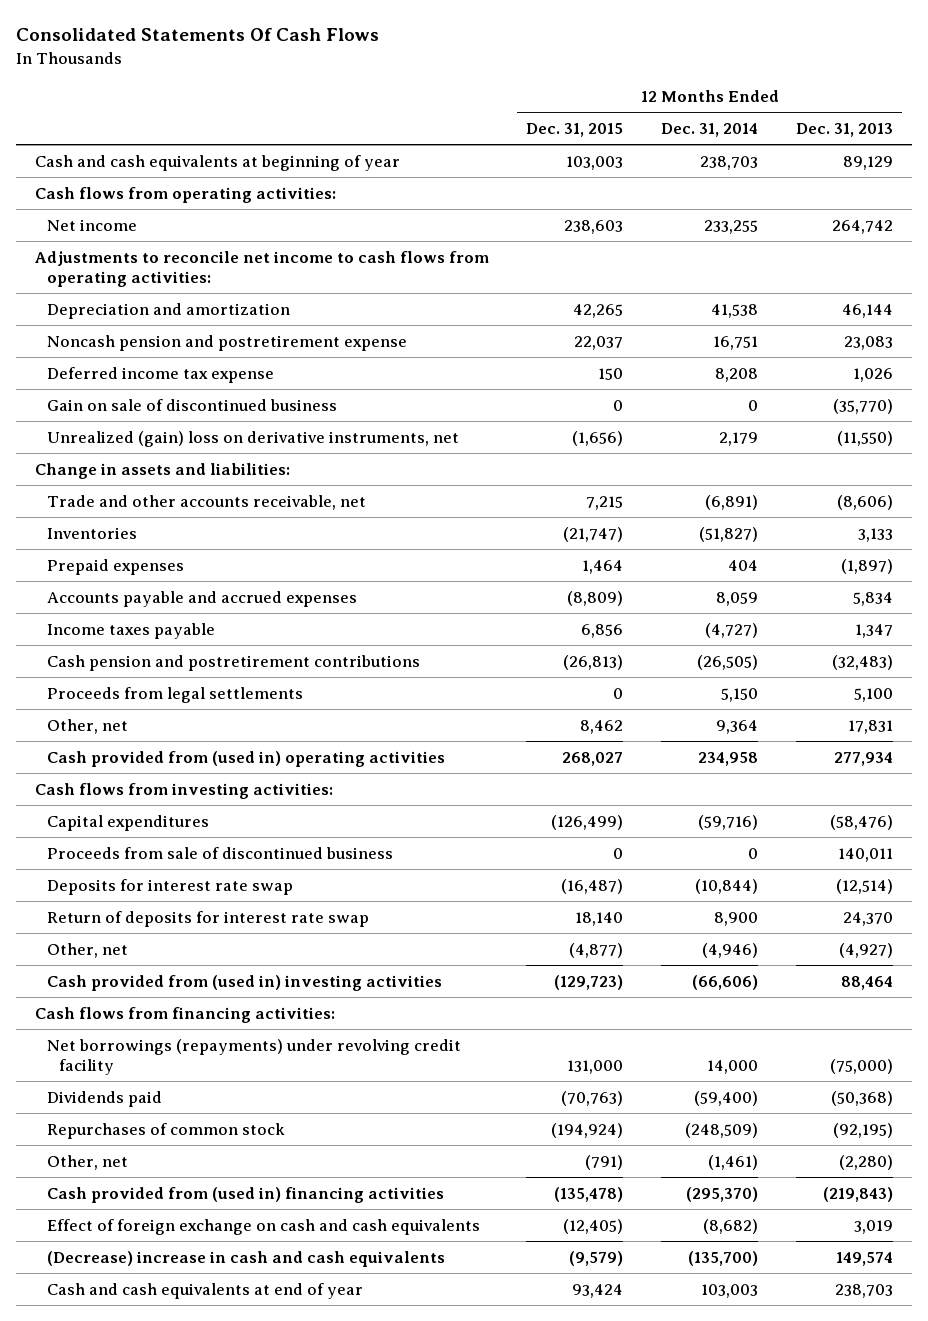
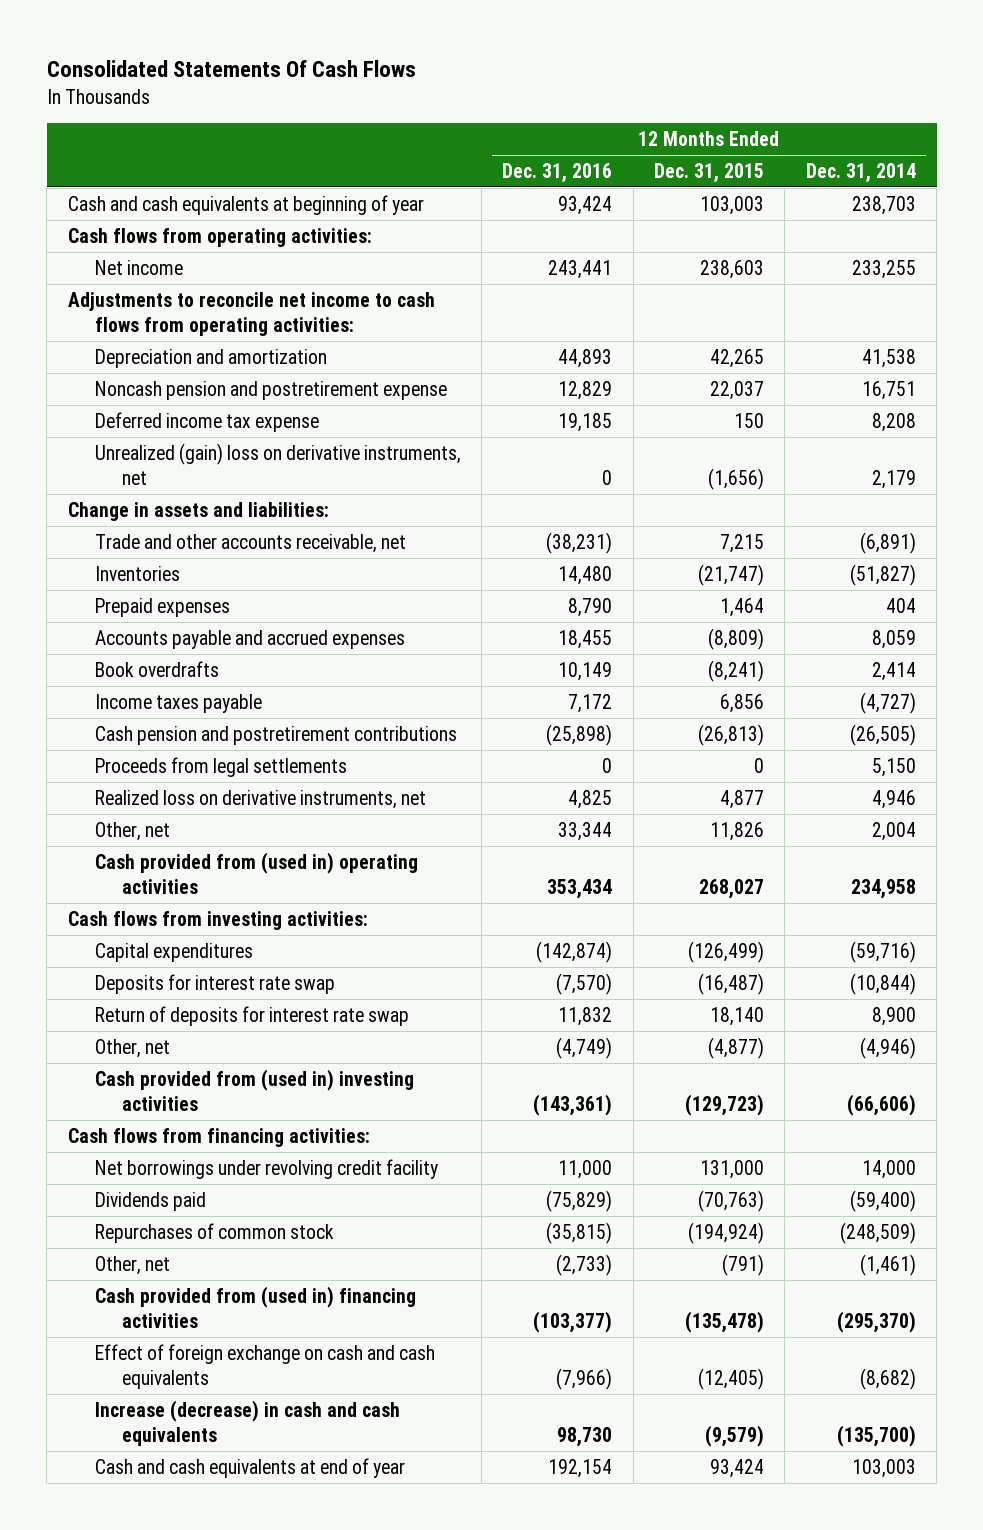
- | 12 Months Ended Dec. 31, 2015 | 12 Months Ended Dec. 31, 2014 | 12 Months Ended Dec. 31, 2013
+ | 12 Months Ended Dec. 31, 2016 | 12 Months Ended Dec. 31, 2015 | 12 Months Ended Dec. 31, 2014
- Gain on sale of discontinued business | 0 | 0 | (35,770)
+ Book overdrafts | 10,149 | (8,241) | 2,414
- Other, net | 8,462 | 9,364 | 17,831
+ Realized loss on derivative instruments, net | 4,825 | 4,877 | 4,946
+ Other, net | 33,344 | 11,826 | 2,004
- Proceeds from sale of discontinued business | 0 | 0 | 140,011
- Net borrowings (repayments) under revolving credit facility | 131,000 | 14,000 | (75,000)
+ Net borrowings under revolving credit facility | 11,000 | 131,000 | 14,000
- (Decrease) increase in cash and cash equivalents | (9,579) | (135,700) | 149,574
+ Increase (decrease) in cash and cash equivalents | 98,730 | (9,579) | (135,700)

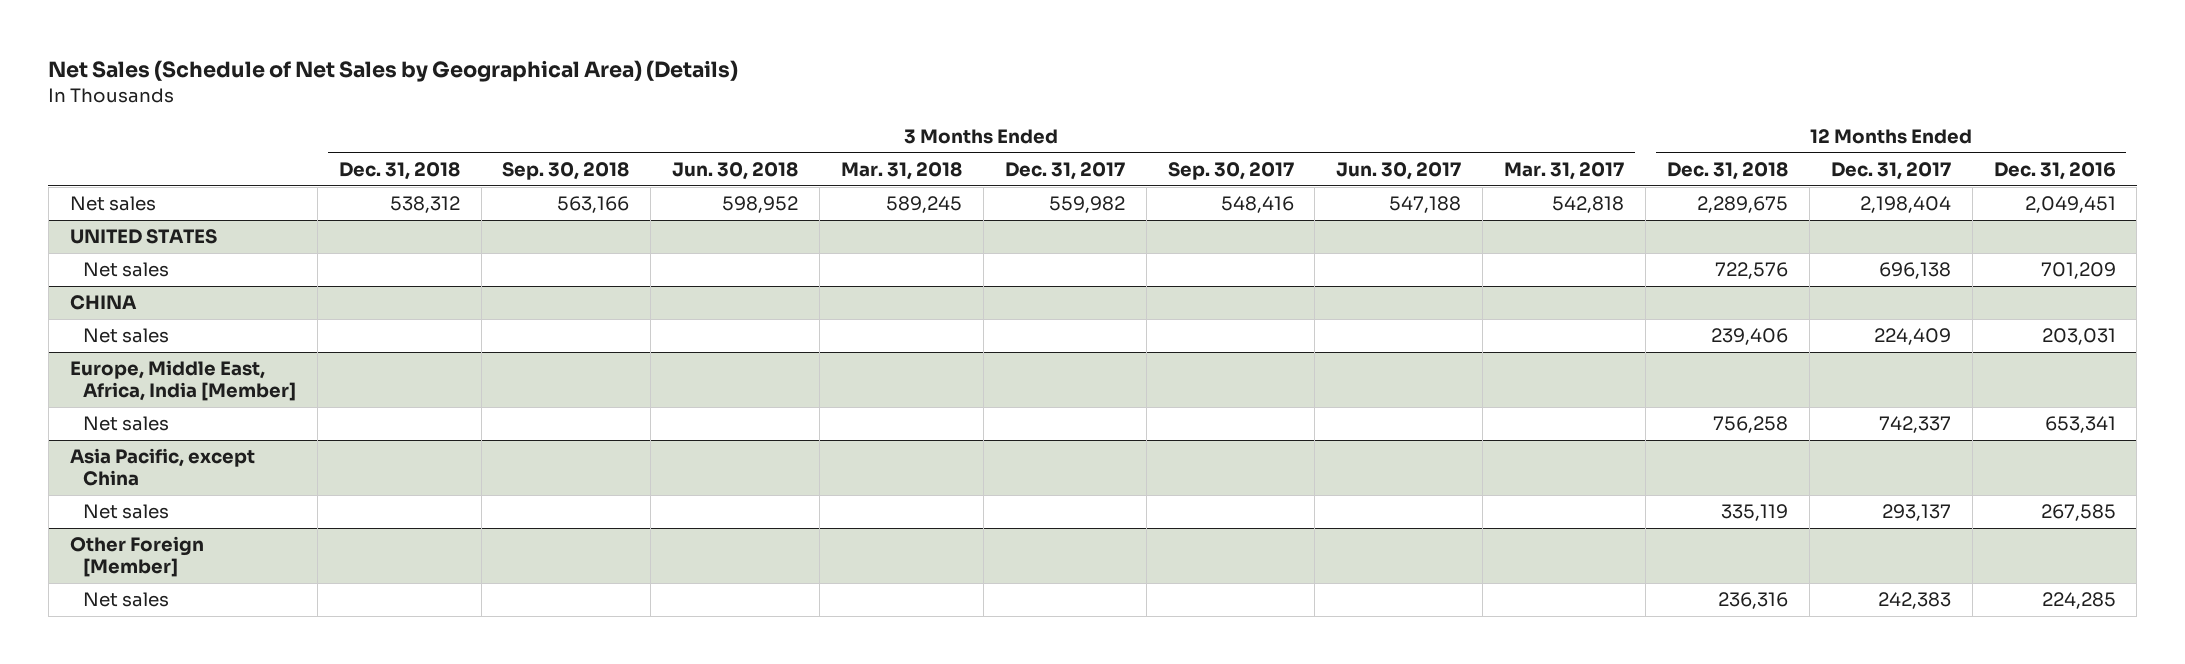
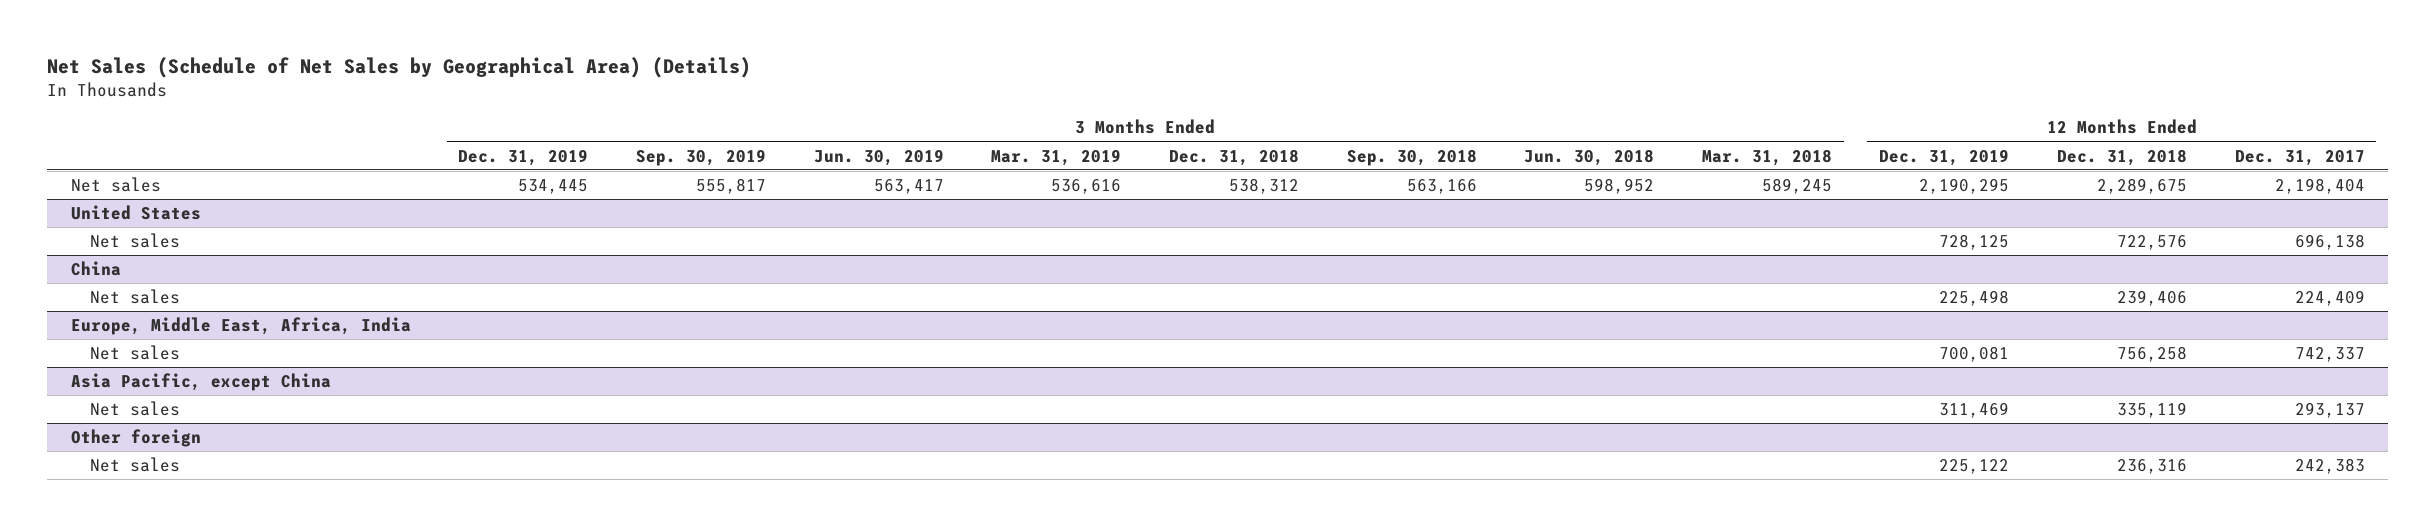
- | 3 Months Ended Dec. 31, 2018 | 3 Months Ended Sep. 30, 2018 | 3 Months Ended Jun. 30, 2018 | 3 Months Ended Mar. 31, 2018 | 3 Months Ended Dec. 31, 2017 | 3 Months Ended Sep. 30, 2017 | 3 Months Ended Jun. 30, 2017 | 3 Months Ended Mar. 31, 2017 | 12 Months Ended Dec. 31, 2018 | 12 Months Ended Dec. 31, 2017 | 12 Months Ended Dec. 31, 2016
+ | 3 Months Ended Dec. 31, 2019 | 3 Months Ended Sep. 30, 2019 | 3 Months Ended Jun. 30, 2019 | 3 Months Ended Mar. 31, 2019 | 3 Months Ended Dec. 31, 2018 | 3 Months Ended Sep. 30, 2018 | 3 Months Ended Jun. 30, 2018 | 3 Months Ended Mar. 31, 2018 | 12 Months Ended Dec. 31, 2019 | 12 Months Ended Dec. 31, 2018 | 12 Months Ended Dec. 31, 2017
- UNITED STATES
+ United States
- CHINA
+ China
- Europe, Middle East, Africa, India [Member]
+ Europe, Middle East, Africa, India
- Other Foreign [Member]
+ Other foreign

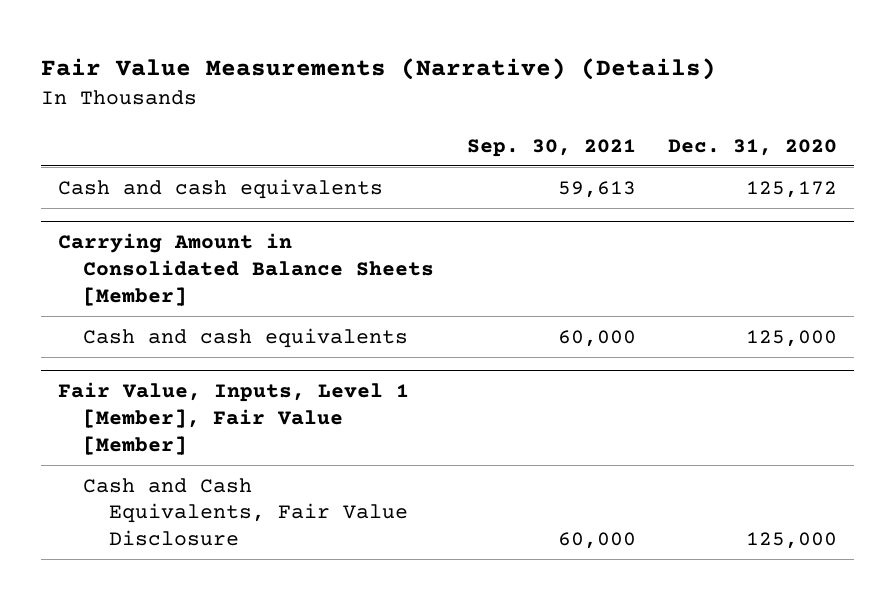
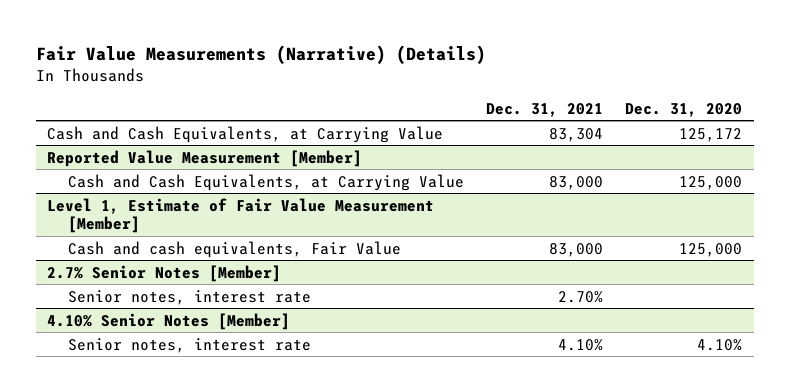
- | Sep. 30, 2021 | Dec. 31, 2020
+ | Dec. 31, 2021 | Dec. 31, 2020
- Cash and cash equivalents | 59,613 | 125,172
- Carrying Amount in Consolidated Balance Sheets [Member]
- Cash and cash equivalents | 60,000 | 125,000
- Fair Value, Inputs, Level 1 [Member], Fair Value [Member]
- Cash and Cash Equivalents, Fair Value Disclosure | 60,000 | 125,000
+ Cash and Cash Equivalents, at Carrying Value | 83,304 | 125,172
+ Reported Value Measurement [Member]
+ Cash and Cash Equivalents, at Carrying Value | 83,000 | 125,000
+ Level 1, Estimate of Fair Value Measurement [Member]
+ Cash and cash equivalents, Fair Value | 83,000 | 125,000
+ 2.7% Senior Notes [Member]
+ Senior notes, interest rate | 2.70% |
+ 4.10% Senior Notes [Member]
+ Senior notes, interest rate | 4.10% | 4.10%

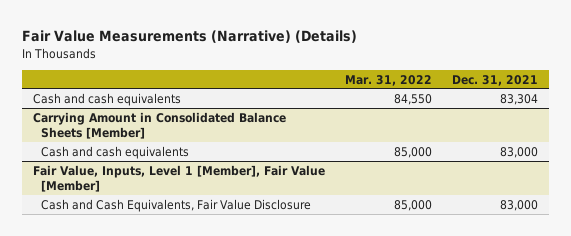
- | Dec. 31, 2021 | Dec. 31, 2020
+ | Mar. 31, 2022 | Dec. 31, 2021
- Cash and Cash Equivalents, at Carrying Value | 83,304 | 125,172
- Reported Value Measurement [Member]
- Cash and Cash Equivalents, at Carrying Value | 83,000 | 125,000
- Level 1, Estimate of Fair Value Measurement [Member]
- Cash and cash equivalents, Fair Value | 83,000 | 125,000
- 2.7% Senior Notes [Member]
- Senior notes, interest rate | 2.70% |
- 4.10% Senior Notes [Member]
- Senior notes, interest rate | 4.10% | 4.10%
+ Cash and cash equivalents | 84,550 | 83,304
+ Carrying Amount in Consolidated Balance Sheets [Member]
+ Cash and cash equivalents | 85,000 | 83,000
+ Fair Value, Inputs, Level 1 [Member], Fair Value [Member]
+ Cash and Cash Equivalents, Fair Value Disclosure | 85,000 | 83,000

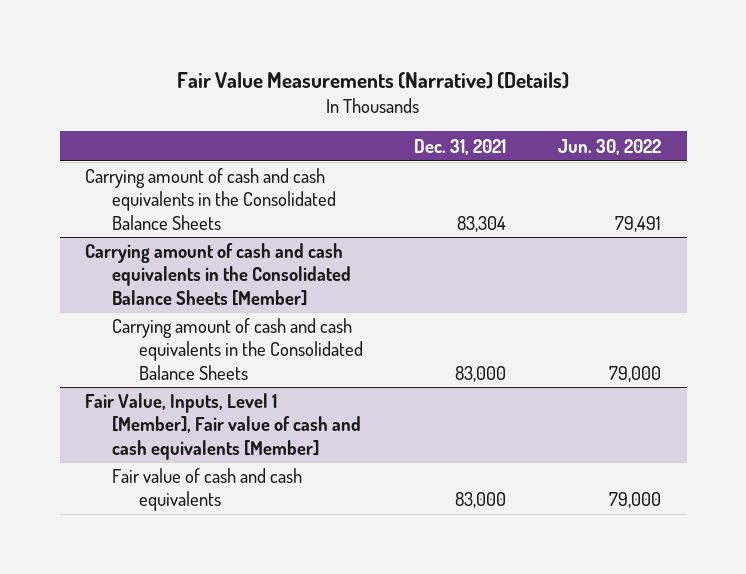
- | Mar. 31, 2022 | Dec. 31, 2021
+ | Dec. 31, 2021 | Jun. 30, 2022
- Cash and cash equivalents | 84,550 | 83,304
- Carrying Amount in Consolidated Balance Sheets [Member]
- Cash and cash equivalents | 85,000 | 83,000
- Fair Value, Inputs, Level 1 [Member], Fair Value [Member]
- Cash and Cash Equivalents, Fair Value Disclosure | 85,000 | 83,000
+ Carrying amount of cash and cash equivalents in the Consolidated Balance Sheets | 83,304 | 79,491
+ Carrying amount of cash and cash equivalents in the Consolidated Balance Sheets [Member]
+ Carrying amount of cash and cash equivalents in the Consolidated Balance Sheets | 83,000 | 79,000
+ Fair Value, Inputs, Level 1 [Member], Fair value of cash and cash equivalents [Member]
+ Fair value of cash and cash equivalents | 83,000 | 79,000

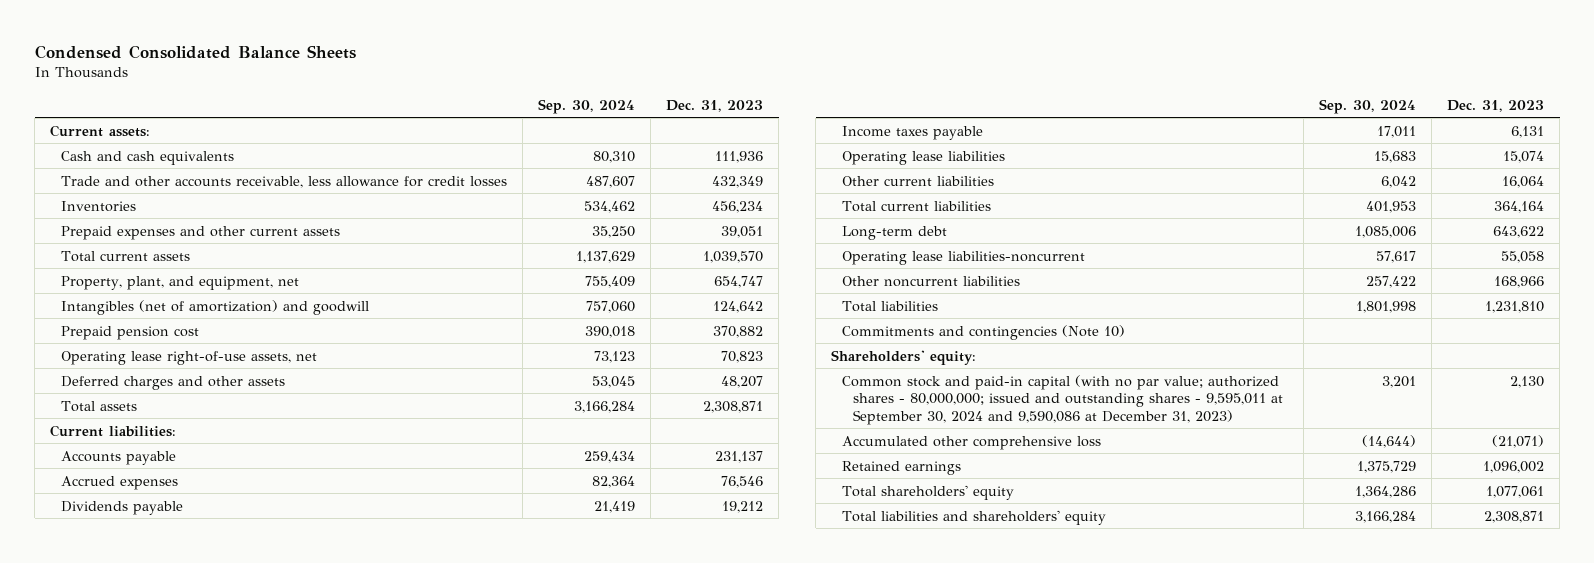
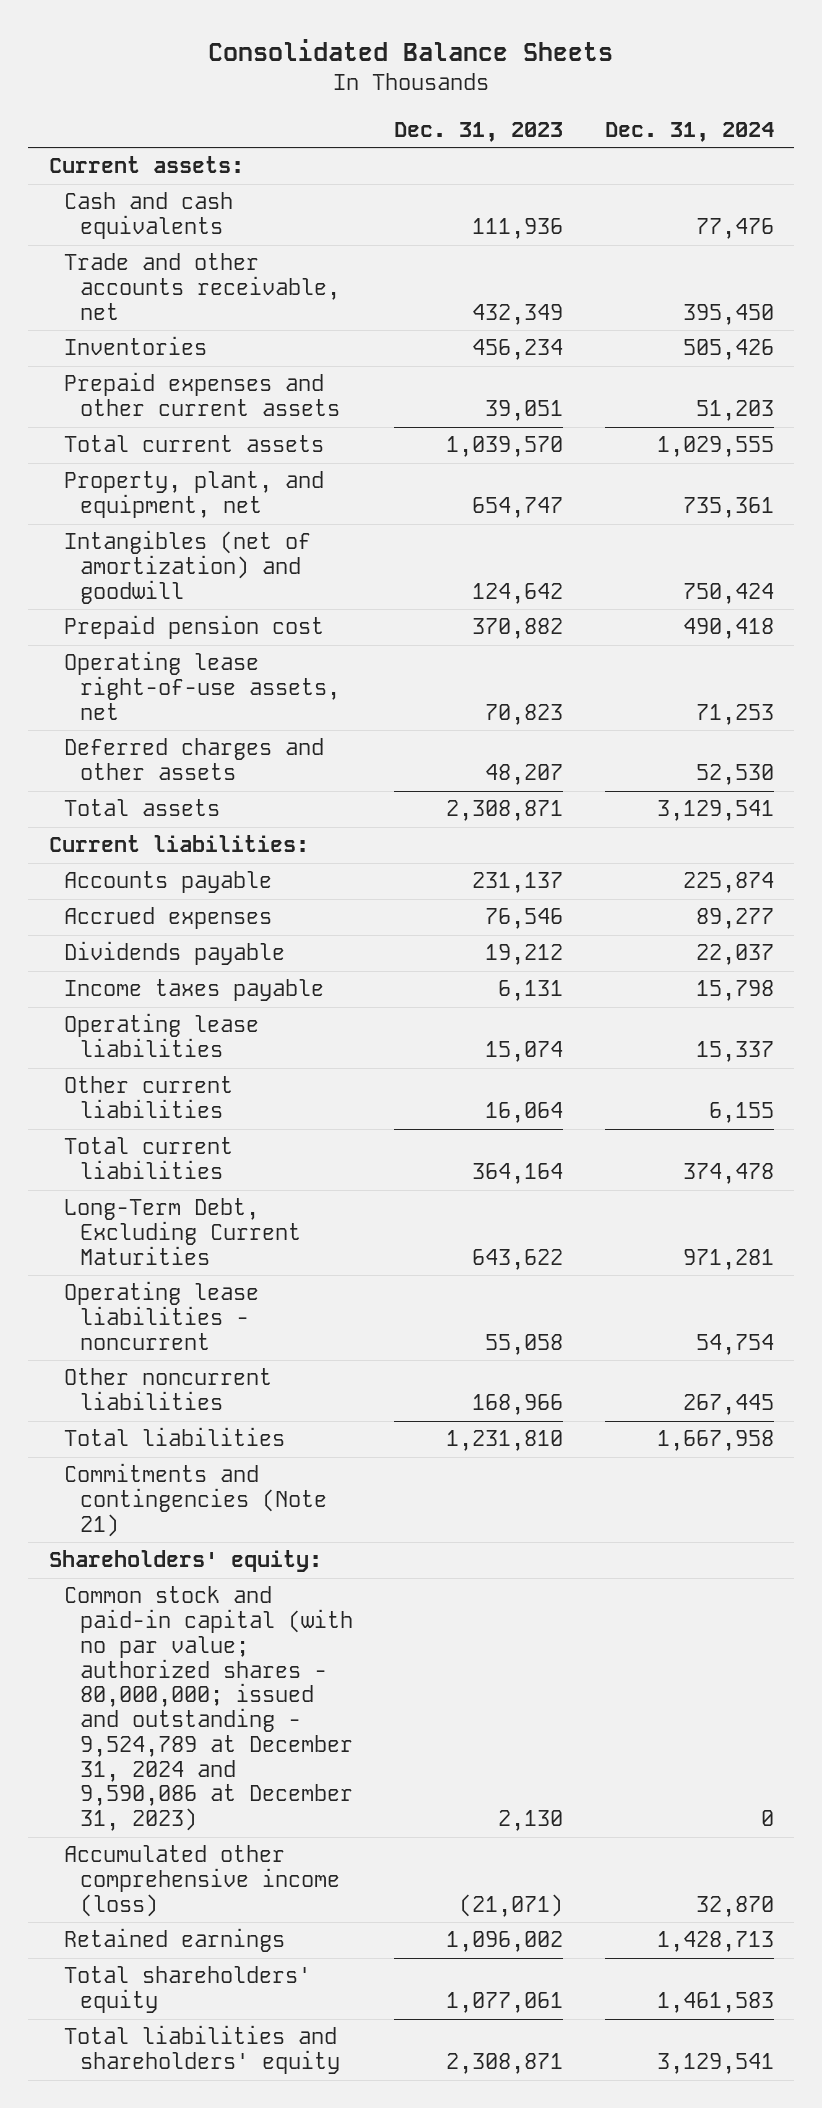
- Condensed Consolidated Balance Sheets
+ Consolidated Balance Sheets
- | Sep. 30, 2024 | Dec. 31, 2023
+ | Dec. 31, 2023 | Dec. 31, 2024
- Trade and other accounts receivable, less allowance for credit losses | 487,607 | 432,349
+ Trade and other accounts receivable, net | 432,349 | 395,450
- Long-term debt | 1,085,006 | 643,622
- Operating lease liabilities-noncurrent | 57,617 | 55,058
+ Long-Term Debt, Excluding Current Maturities | 643,622 | 971,281
+ Operating lease liabilities - noncurrent | 55,058 | 54,754
- Commitments and contingencies (Note 10)
+ Commitments and contingencies (Note 21)
- Common stock and paid-in capital (with no par value; authorized shares - 80,000,000; issued and outstanding shares - 9,595,011 at September 30, 2024 and 9,590,086 at December 31, 2023) | 3,201 | 2,130
- Accumulated other comprehensive loss | (14,644) | (21,071)
+ Common stock and paid-in capital (with no par value; authorized shares - 80,000,000; issued and outstanding - 9,524,789 at December 31, 2024 and 9,590,086 at December 31, 2023) | 2,130 | 0
+ Accumulated other comprehensive income (loss) | (21,071) | 32,870

